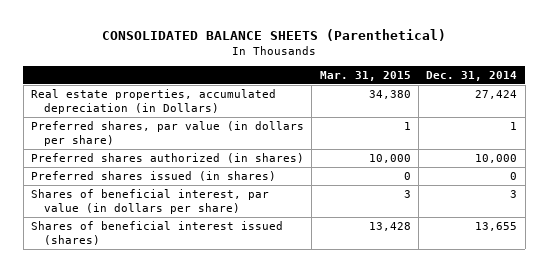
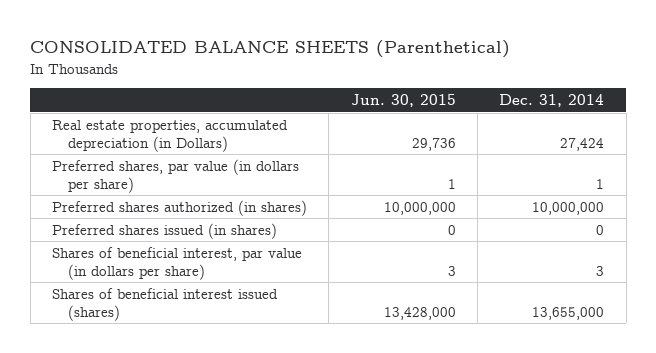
- | Mar. 31, 2015 | Dec. 31, 2014
+ | Jun. 30, 2015 | Dec. 31, 2014
- Preferred shares authorized (in shares) | 10,000 | 10,000
+ Preferred shares authorized (in shares) | 10,000,000 | 10,000,000
- Shares of beneficial interest issued (shares) | 13,428 | 13,655
+ Shares of beneficial interest issued (shares) | 13,428,000 | 13,655,000

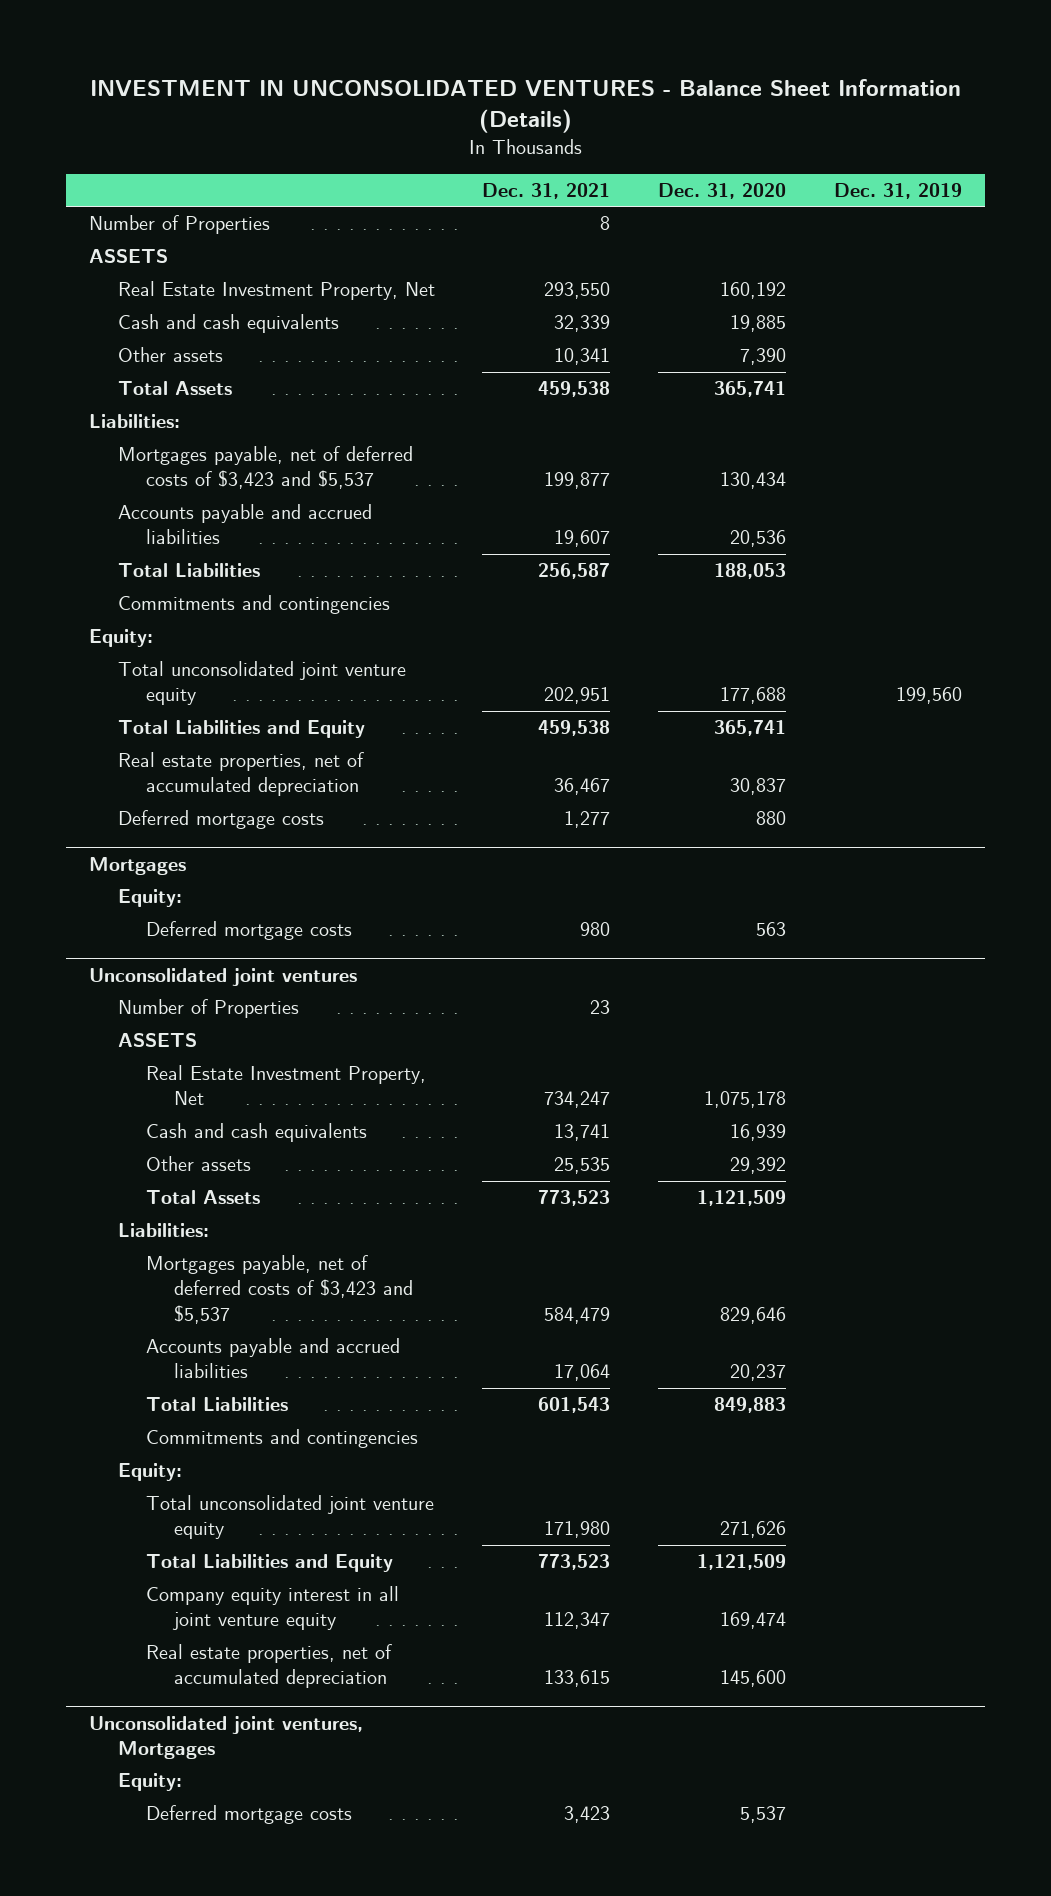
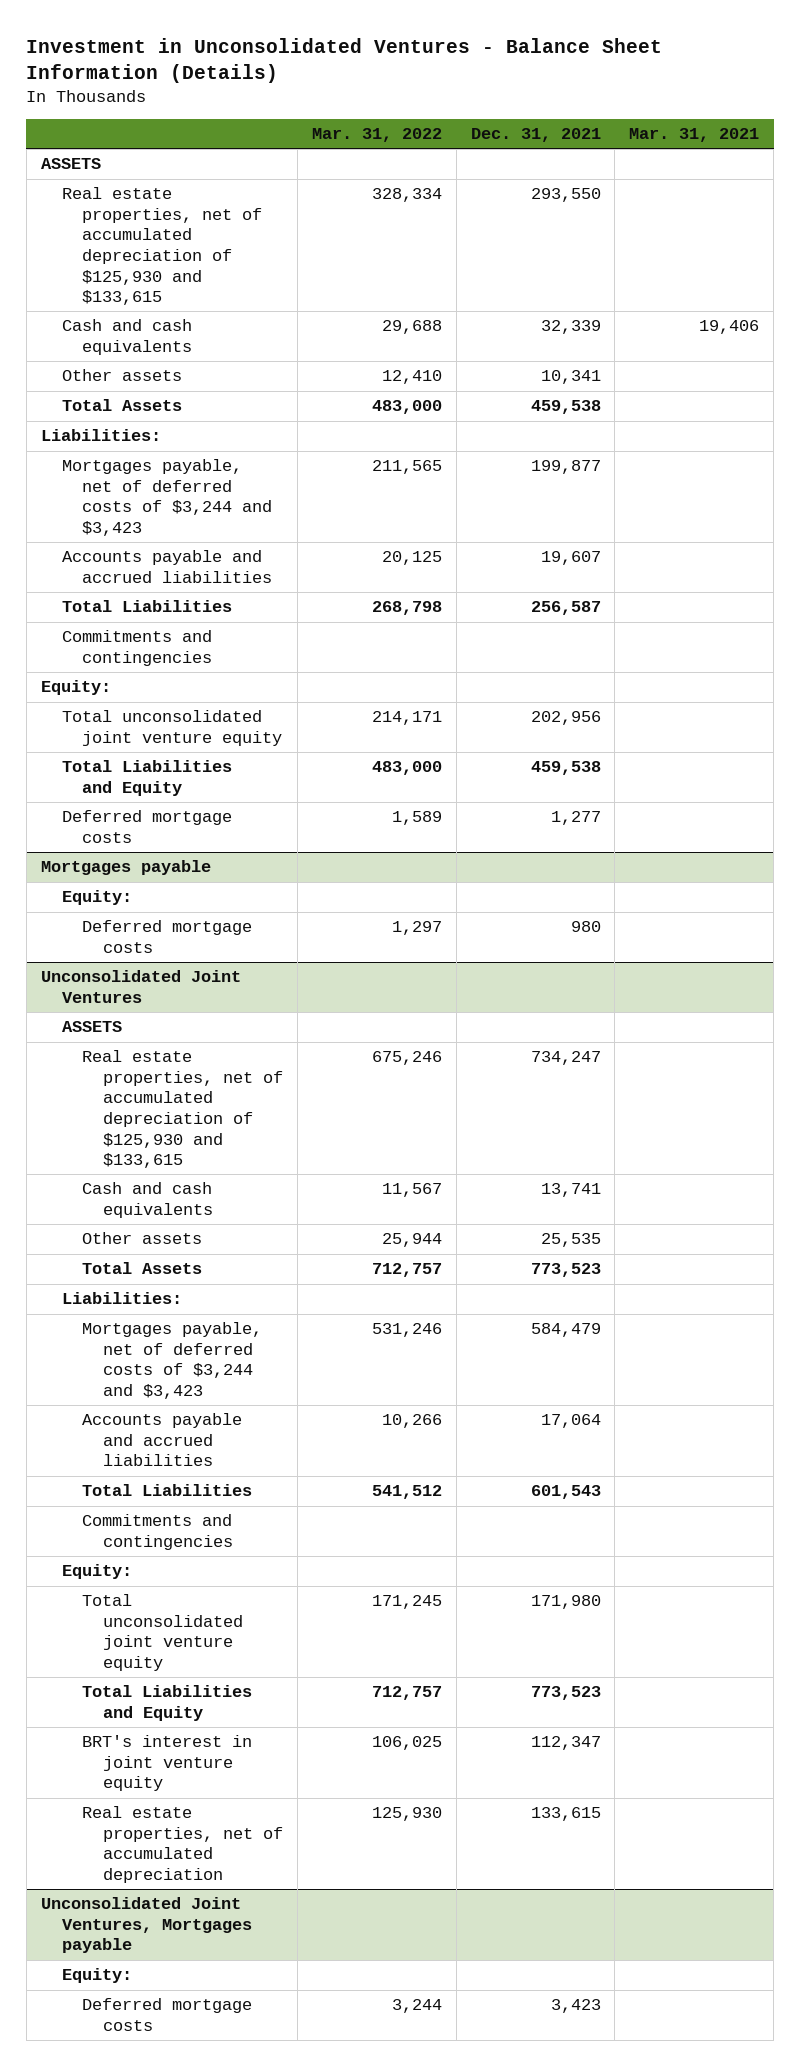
- INVESTMENT IN UNCONSOLIDATED VENTURES - Balance Sheet Information (Details)
+ Investment in Unconsolidated Ventures - Balance Sheet Information (Details)
- | Dec. 31, 2021 | Dec. 31, 2020 | Dec. 31, 2019
+ | Mar. 31, 2022 | Dec. 31, 2021 | Mar. 31, 2021
- Number of Properties | 8 | |
- Real Estate Investment Property, Net | 293,550 | 160,192 |
+ Real estate properties, net of accumulated depreciation of $125,930 and $133,615 | 328,334 | 293,550 |
- Mortgages payable, net of deferred costs of $3,423 and $5,537 | 199,877 | 130,434 |
+ Mortgages payable, net of deferred costs of $3,244 and $3,423 | 211,565 | 199,877 |
- Total unconsolidated joint venture equity | 202,951 | 177,688 | 199,560
+ Total unconsolidated joint venture equity | 214,171 | 202,956 |
- Real estate properties, net of accumulated depreciation | 36,467 | 30,837 |
- Mortgages
+ Mortgages payable
- Unconsolidated joint ventures
- Number of Properties | 23 | |
+ Unconsolidated Joint Ventures
- Real Estate Investment Property, Net | 734,247 | 1,075,178 |
+ Real estate properties, net of accumulated depreciation of $125,930 and $133,615 | 675,246 | 734,247 |
- Mortgages payable, net of deferred costs of $3,423 and $5,537 | 584,479 | 829,646 |
+ Mortgages payable, net of deferred costs of $3,244 and $3,423 | 531,246 | 584,479 |
- Company equity interest in all joint venture equity | 112,347 | 169,474 |
+ BRT's interest in joint venture equity | 106,025 | 112,347 |
- Unconsolidated joint ventures, Mortgages
+ Unconsolidated Joint Ventures, Mortgages payable

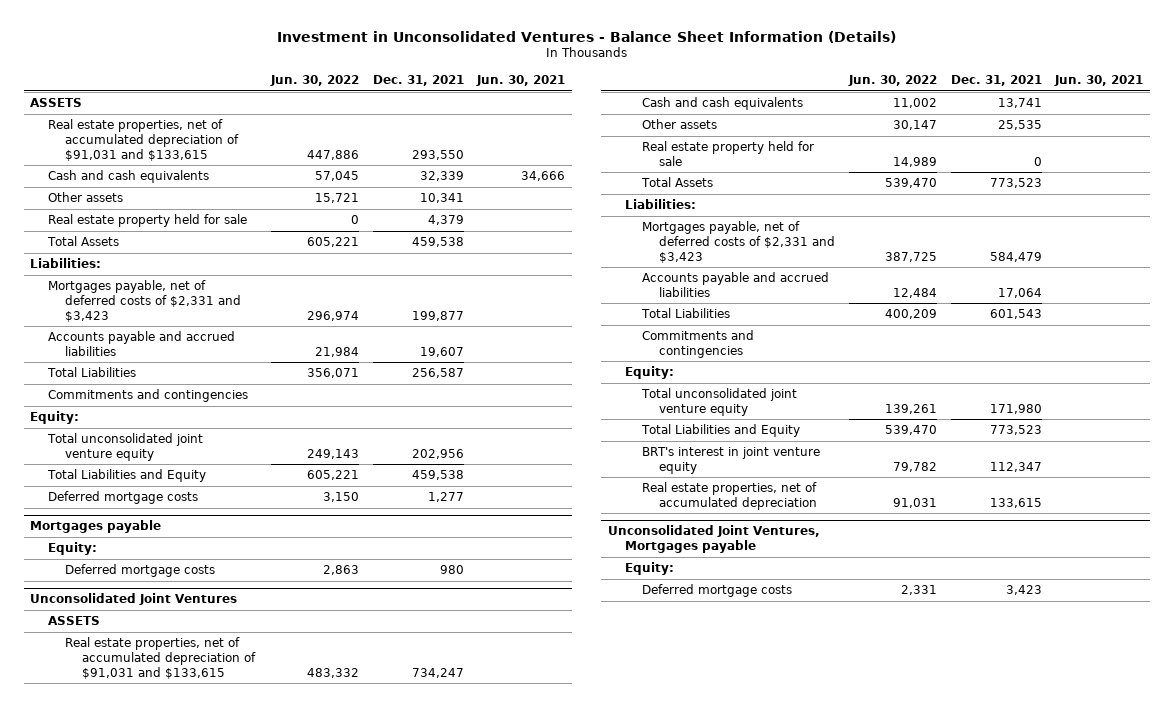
- | Mar. 31, 2022 | Dec. 31, 2021 | Mar. 31, 2021
+ | Jun. 30, 2022 | Dec. 31, 2021 | Jun. 30, 2021
- Real estate properties, net of accumulated depreciation of $125,930 and $133,615 | 328,334 | 293,550 |
+ Real estate properties, net of accumulated depreciation of $91,031 and $133,615 | 447,886 | 293,550 |
+ Real estate property held for sale | 0 | 4,379 |
- Mortgages payable, net of deferred costs of $3,244 and $3,423 | 211,565 | 199,877 |
+ Mortgages payable, net of deferred costs of $2,331 and $3,423 | 296,974 | 199,877 |
@ Unconsolidated Joint Ventures
- Real estate properties, net of accumulated depreciation of $125,930 and $133,615 | 675,246 | 734,247 |
+ Real estate properties, net of accumulated depreciation of $91,031 and $133,615 | 483,332 | 734,247 |
+ Real estate property held for sale | 14,989 | 0 |
- Mortgages payable, net of deferred costs of $3,244 and $3,423 | 531,246 | 584,479 |
+ Mortgages payable, net of deferred costs of $2,331 and $3,423 | 387,725 | 584,479 |

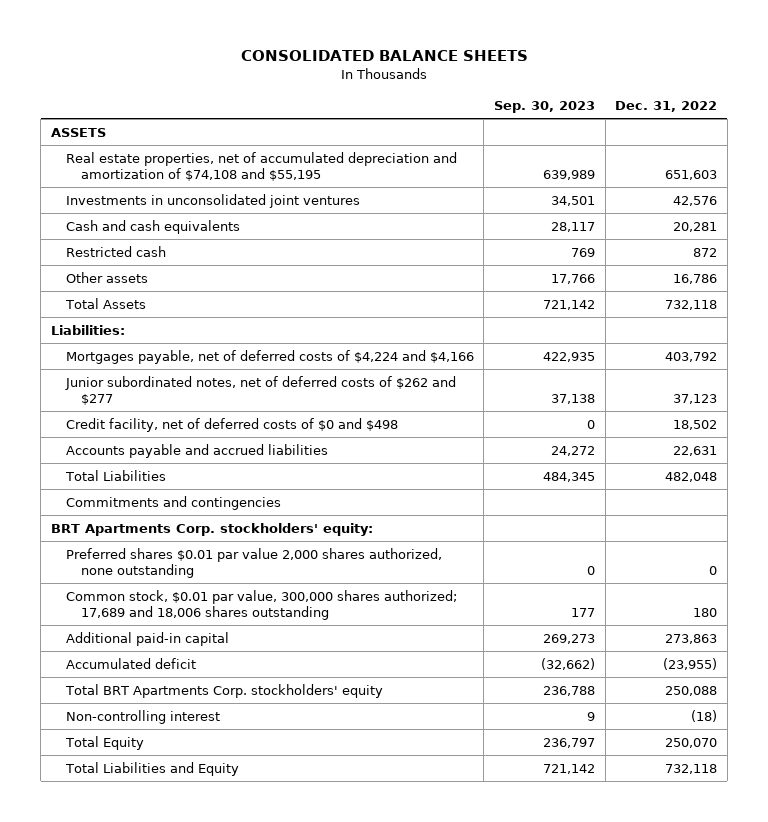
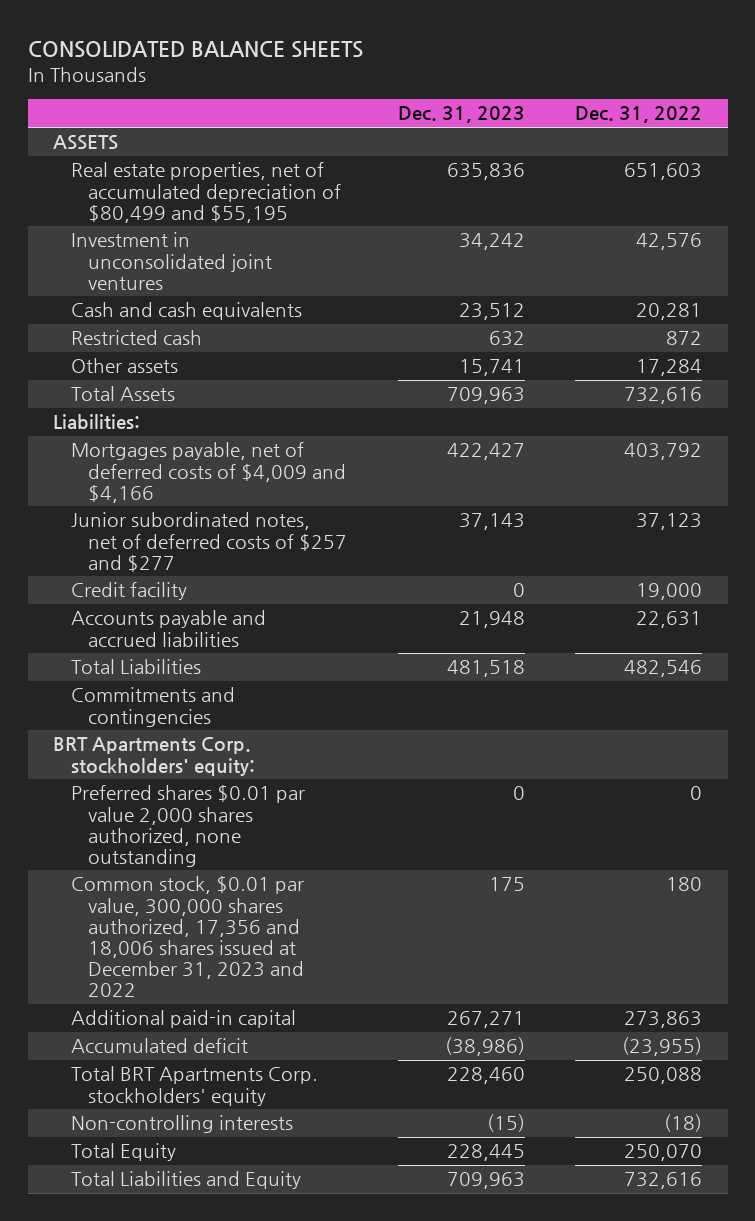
- | Sep. 30, 2023 | Dec. 31, 2022
+ | Dec. 31, 2023 | Dec. 31, 2022
- Real estate properties, net of accumulated depreciation and amortization of $74,108 and $55,195 | 639,989 | 651,603
- Investments in unconsolidated joint ventures | 34,501 | 42,576
+ Real estate properties, net of accumulated depreciation of $80,499 and $55,195 | 635,836 | 651,603
+ Investment in unconsolidated joint ventures | 34,242 | 42,576
- Other assets | 17,766 | 16,786
- Total Assets | 721,142 | 732,118
+ Other assets | 15,741 | 17,284
+ Total Assets | 709,963 | 732,616
- Mortgages payable, net of deferred costs of $4,224 and $4,166 | 422,935 | 403,792
- Junior subordinated notes, net of deferred costs of $262 and $277 | 37,138 | 37,123
- Credit facility, net of deferred costs of $0 and $498 | 0 | 18,502
+ Mortgages payable, net of deferred costs of $4,009 and $4,166 | 422,427 | 403,792
+ Junior subordinated notes, net of deferred costs of $257 and $277 | 37,143 | 37,123
+ Credit facility | 0 | 19,000
- Total Liabilities | 484,345 | 482,048
+ Total Liabilities | 481,518 | 482,546
- Common stock, $0.01 par value, 300,000 shares authorized; 17,689 and 18,006 shares outstanding | 177 | 180
+ Common stock, $0.01 par value, 300,000 shares authorized, 17,356 and 18,006 shares issued at December 31, 2023 and 2022 | 175 | 180
- Non-controlling interest | 9 | (18)
+ Non-controlling interests | (15) | (18)
- Total Liabilities and Equity | 721,142 | 732,118
+ Total Liabilities and Equity | 709,963 | 732,616

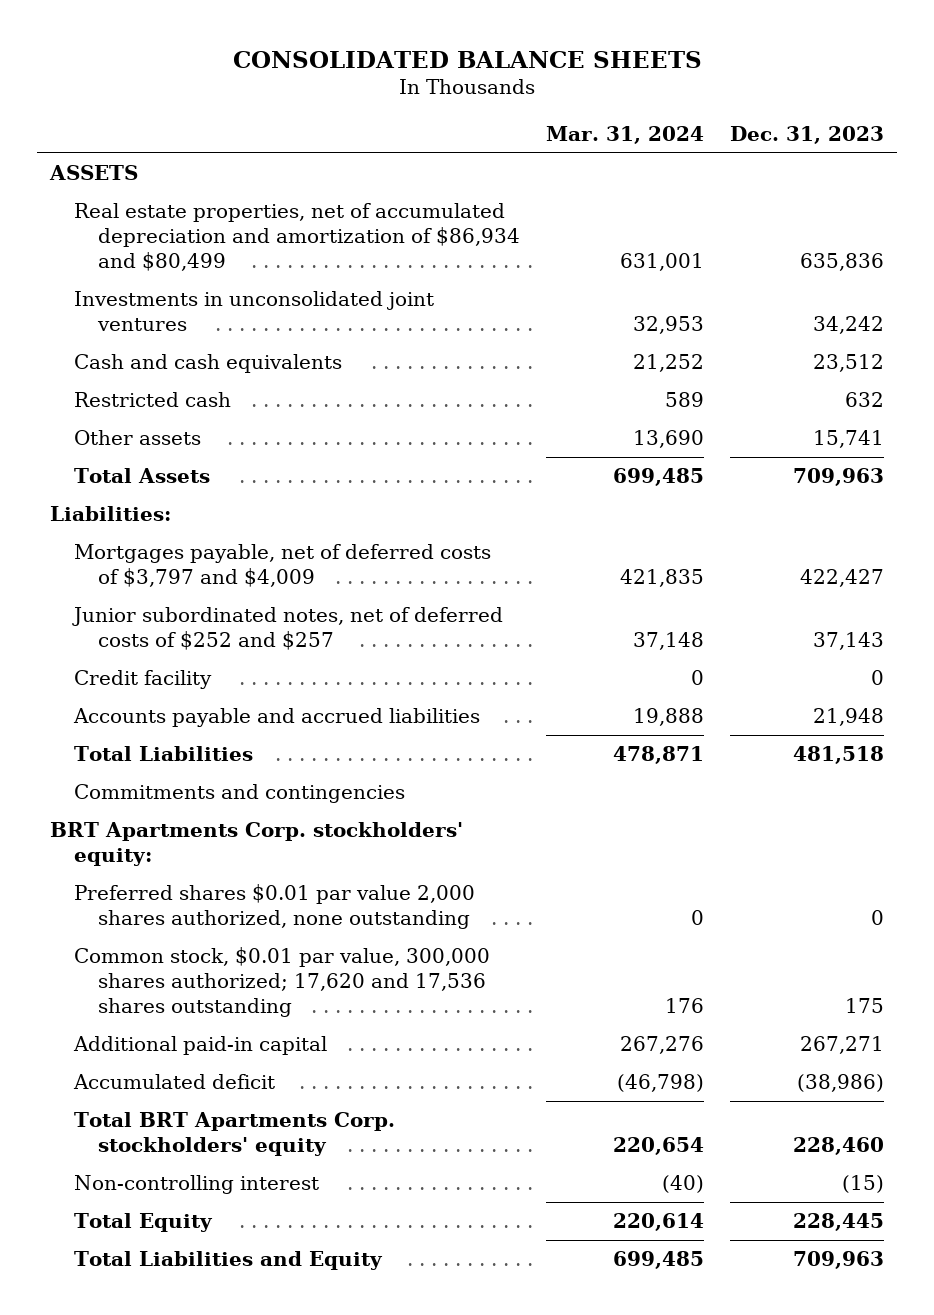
- | Dec. 31, 2023 | Dec. 31, 2022
+ | Mar. 31, 2024 | Dec. 31, 2023
- Real estate properties, net of accumulated depreciation of $80,499 and $55,195 | 635,836 | 651,603
- Investment in unconsolidated joint ventures | 34,242 | 42,576
+ Real estate properties, net of accumulated depreciation and amortization of $86,934 and $80,499 | 631,001 | 635,836
+ Investments in unconsolidated joint ventures | 32,953 | 34,242
- Mortgages payable, net of deferred costs of $4,009 and $4,166 | 422,427 | 403,792
- Junior subordinated notes, net of deferred costs of $257 and $277 | 37,143 | 37,123
+ Mortgages payable, net of deferred costs of $3,797 and $4,009 | 421,835 | 422,427
+ Junior subordinated notes, net of deferred costs of $252 and $257 | 37,148 | 37,143
- Common stock, $0.01 par value, 300,000 shares authorized, 17,356 and 18,006 shares issued at December 31, 2023 and 2022 | 175 | 180
+ Common stock, $0.01 par value, 300,000 shares authorized; 17,620 and 17,536 shares outstanding | 176 | 175
- Non-controlling interests | (15) | (18)
+ Non-controlling interest | (40) | (15)

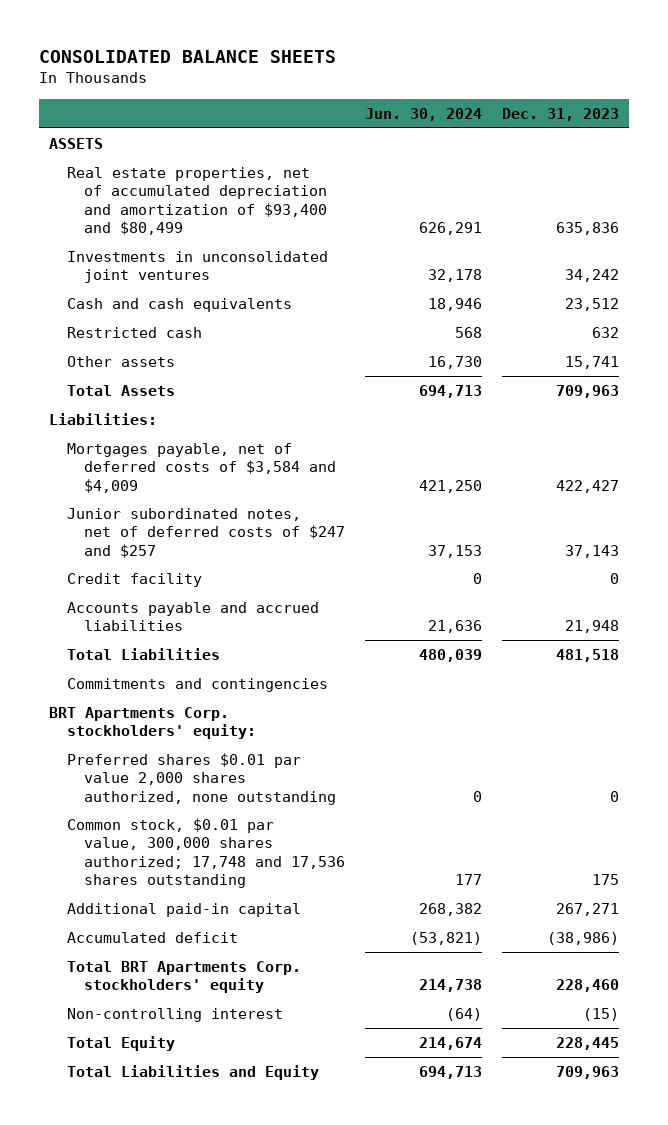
- | Mar. 31, 2024 | Dec. 31, 2023
+ | Jun. 30, 2024 | Dec. 31, 2023
- Real estate properties, net of accumulated depreciation and amortization of $86,934 and $80,499 | 631,001 | 635,836
+ Real estate properties, net of accumulated depreciation and amortization of $93,400 and $80,499 | 626,291 | 635,836
- Mortgages payable, net of deferred costs of $3,797 and $4,009 | 421,835 | 422,427
- Junior subordinated notes, net of deferred costs of $252 and $257 | 37,148 | 37,143
+ Mortgages payable, net of deferred costs of $3,584 and $4,009 | 421,250 | 422,427
+ Junior subordinated notes, net of deferred costs of $247 and $257 | 37,153 | 37,143
- Common stock, $0.01 par value, 300,000 shares authorized; 17,620 and 17,536 shares outstanding | 176 | 175
+ Common stock, $0.01 par value, 300,000 shares authorized; 17,748 and 17,536 shares outstanding | 177 | 175

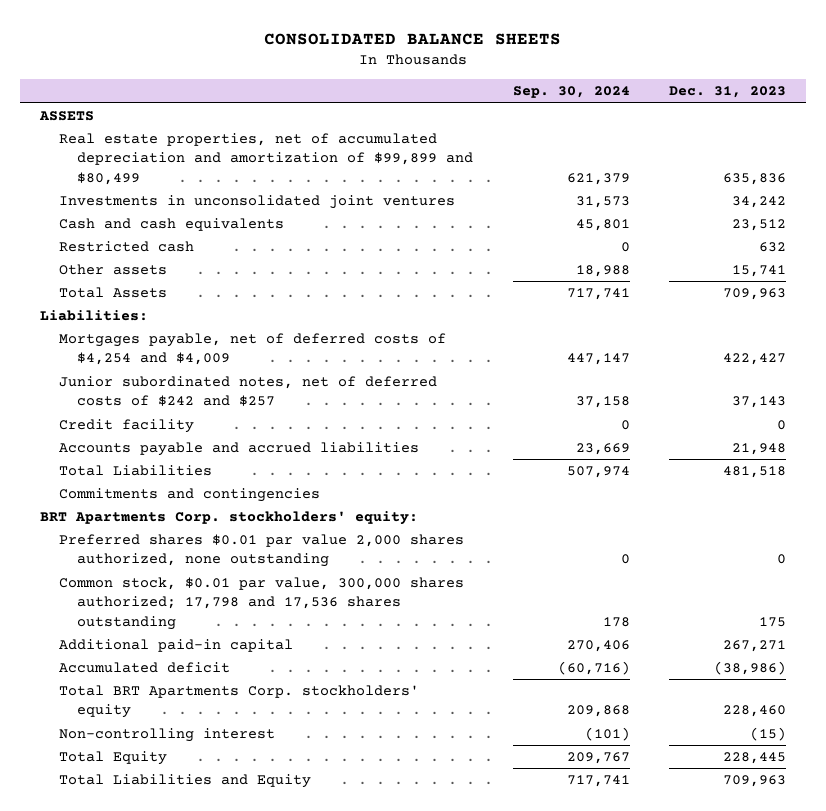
- | Jun. 30, 2024 | Dec. 31, 2023
+ | Sep. 30, 2024 | Dec. 31, 2023
- Real estate properties, net of accumulated depreciation and amortization of $93,400 and $80,499 | 626,291 | 635,836
+ Real estate properties, net of accumulated depreciation and amortization of $99,899 and $80,499 | 621,379 | 635,836
- Mortgages payable, net of deferred costs of $3,584 and $4,009 | 421,250 | 422,427
- Junior subordinated notes, net of deferred costs of $247 and $257 | 37,153 | 37,143
+ Mortgages payable, net of deferred costs of $4,254 and $4,009 | 447,147 | 422,427
+ Junior subordinated notes, net of deferred costs of $242 and $257 | 37,158 | 37,143
- Common stock, $0.01 par value, 300,000 shares authorized; 17,748 and 17,536 shares outstanding | 177 | 175
+ Common stock, $0.01 par value, 300,000 shares authorized; 17,798 and 17,536 shares outstanding | 178 | 175

